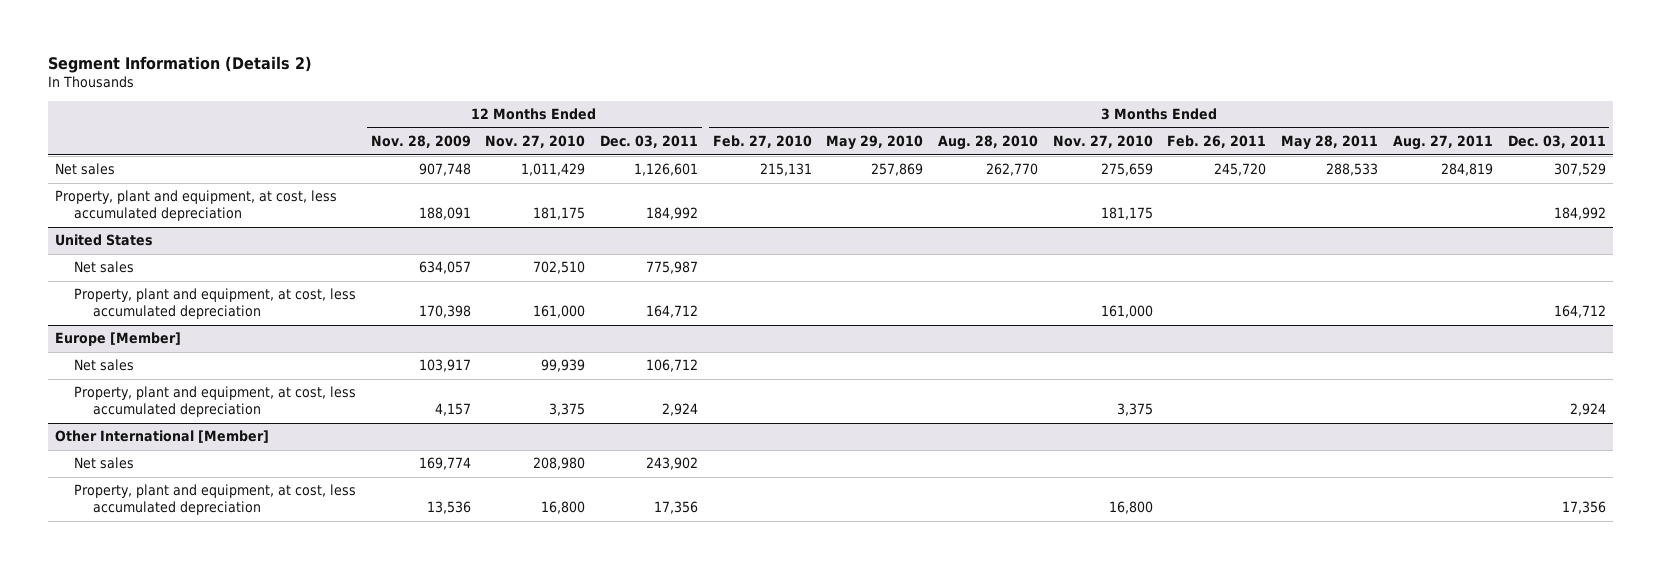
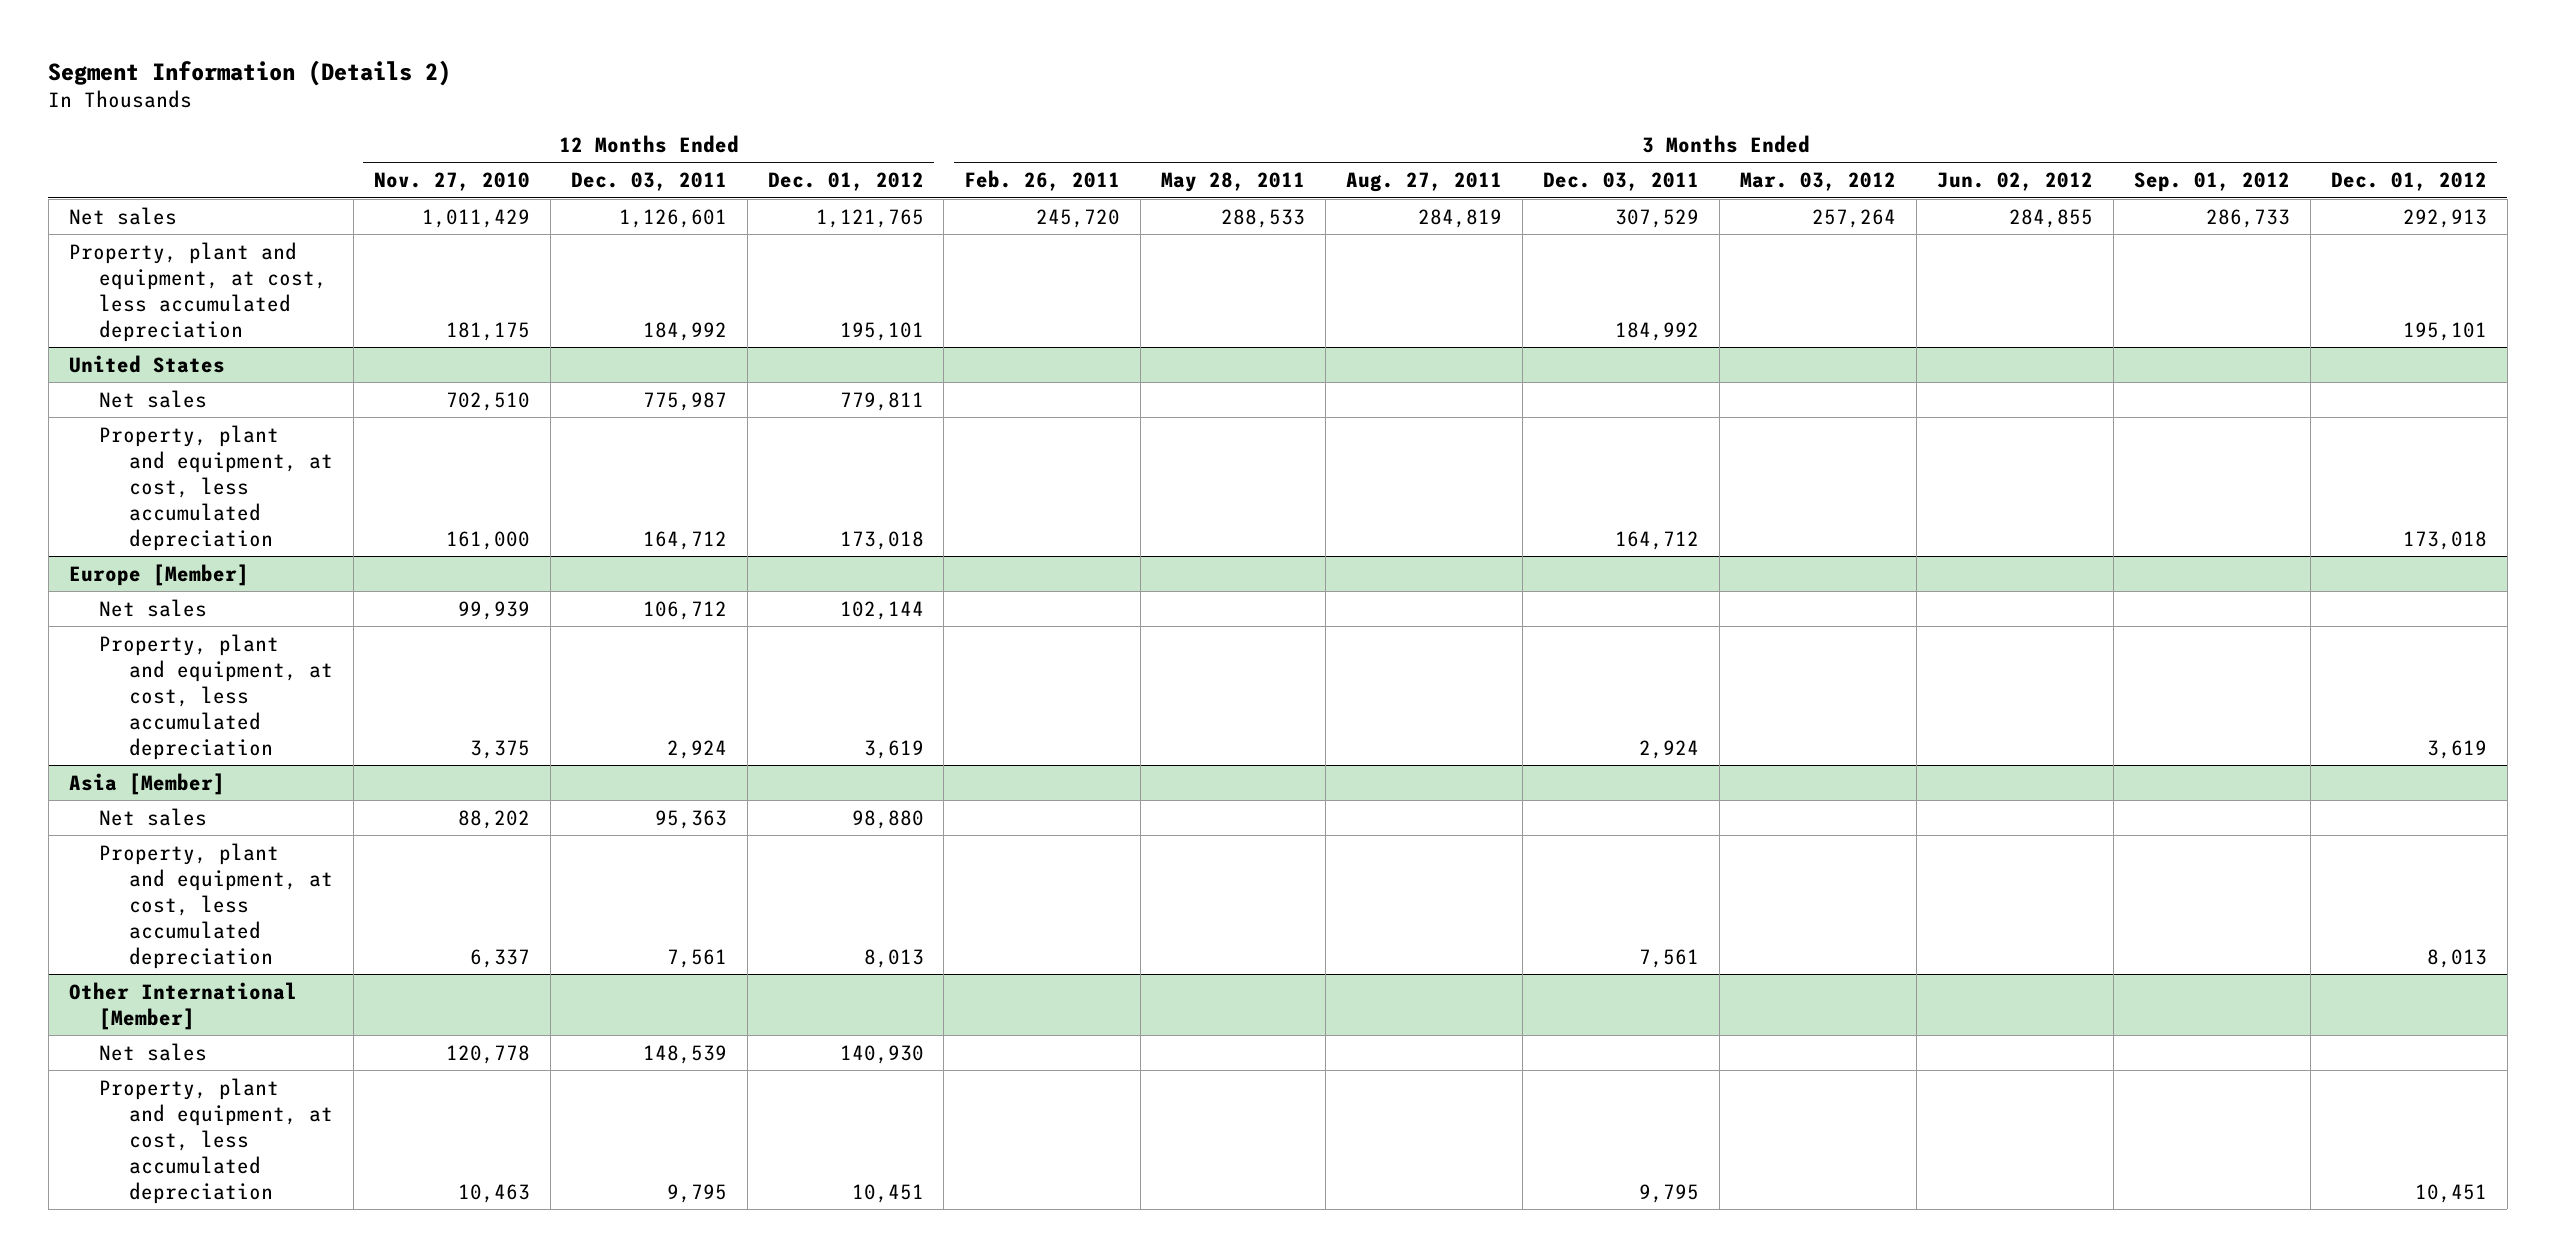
- | 12 Months Ended Nov. 28, 2009 | 12 Months Ended Nov. 27, 2010 | 12 Months Ended Dec. 03, 2011 | 3 Months Ended Feb. 27, 2010 | 3 Months Ended May 29, 2010 | 3 Months Ended Aug. 28, 2010 | 3 Months Ended Nov. 27, 2010 | 3 Months Ended Feb. 26, 2011 | 3 Months Ended May 28, 2011 | 3 Months Ended Aug. 27, 2011 | 3 Months Ended Dec. 03, 2011
+ | 12 Months Ended Nov. 27, 2010 | 12 Months Ended Dec. 03, 2011 | 12 Months Ended Dec. 01, 2012 | 3 Months Ended Feb. 26, 2011 | 3 Months Ended May 28, 2011 | 3 Months Ended Aug. 27, 2011 | 3 Months Ended Dec. 03, 2011 | 3 Months Ended Mar. 03, 2012 | 3 Months Ended Jun. 02, 2012 | 3 Months Ended Sep. 01, 2012 | 3 Months Ended Dec. 01, 2012
+ Asia [Member]
+ Net sales | 88,202 | 95,363 | 98,880 | | | | | | | |
+ Property, plant and equipment, at cost, less accumulated depreciation | 6,337 | 7,561 | 8,013 | | | | 7,561 | | | | 8,013
@ Other International [Member]
- Net sales | 169,774 | 208,980 | 243,902 | | | | | | | |
- Property, plant and equipment, at cost, less accumulated depreciation | 13,536 | 16,800 | 17,356 | | | | 16,800 | | | | 17,356
+ Net sales | 120,778 | 148,539 | 140,930 | | | | | | | |
+ Property, plant and equipment, at cost, less accumulated depreciation | 10,463 | 9,795 | 10,451 | | | | 9,795 | | | | 10,451

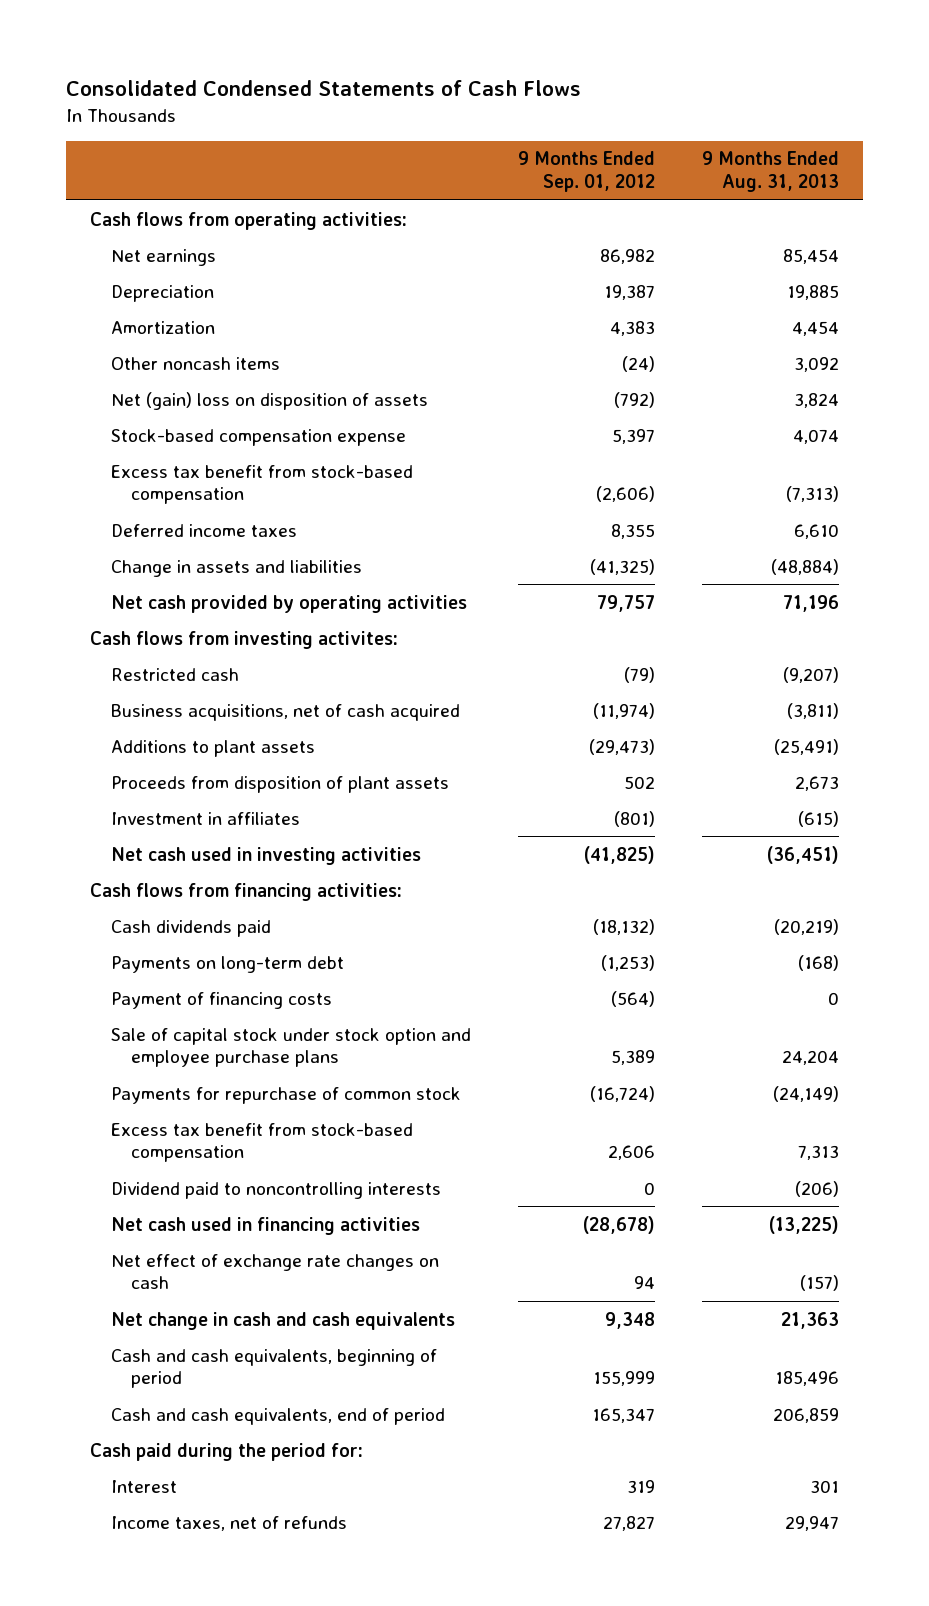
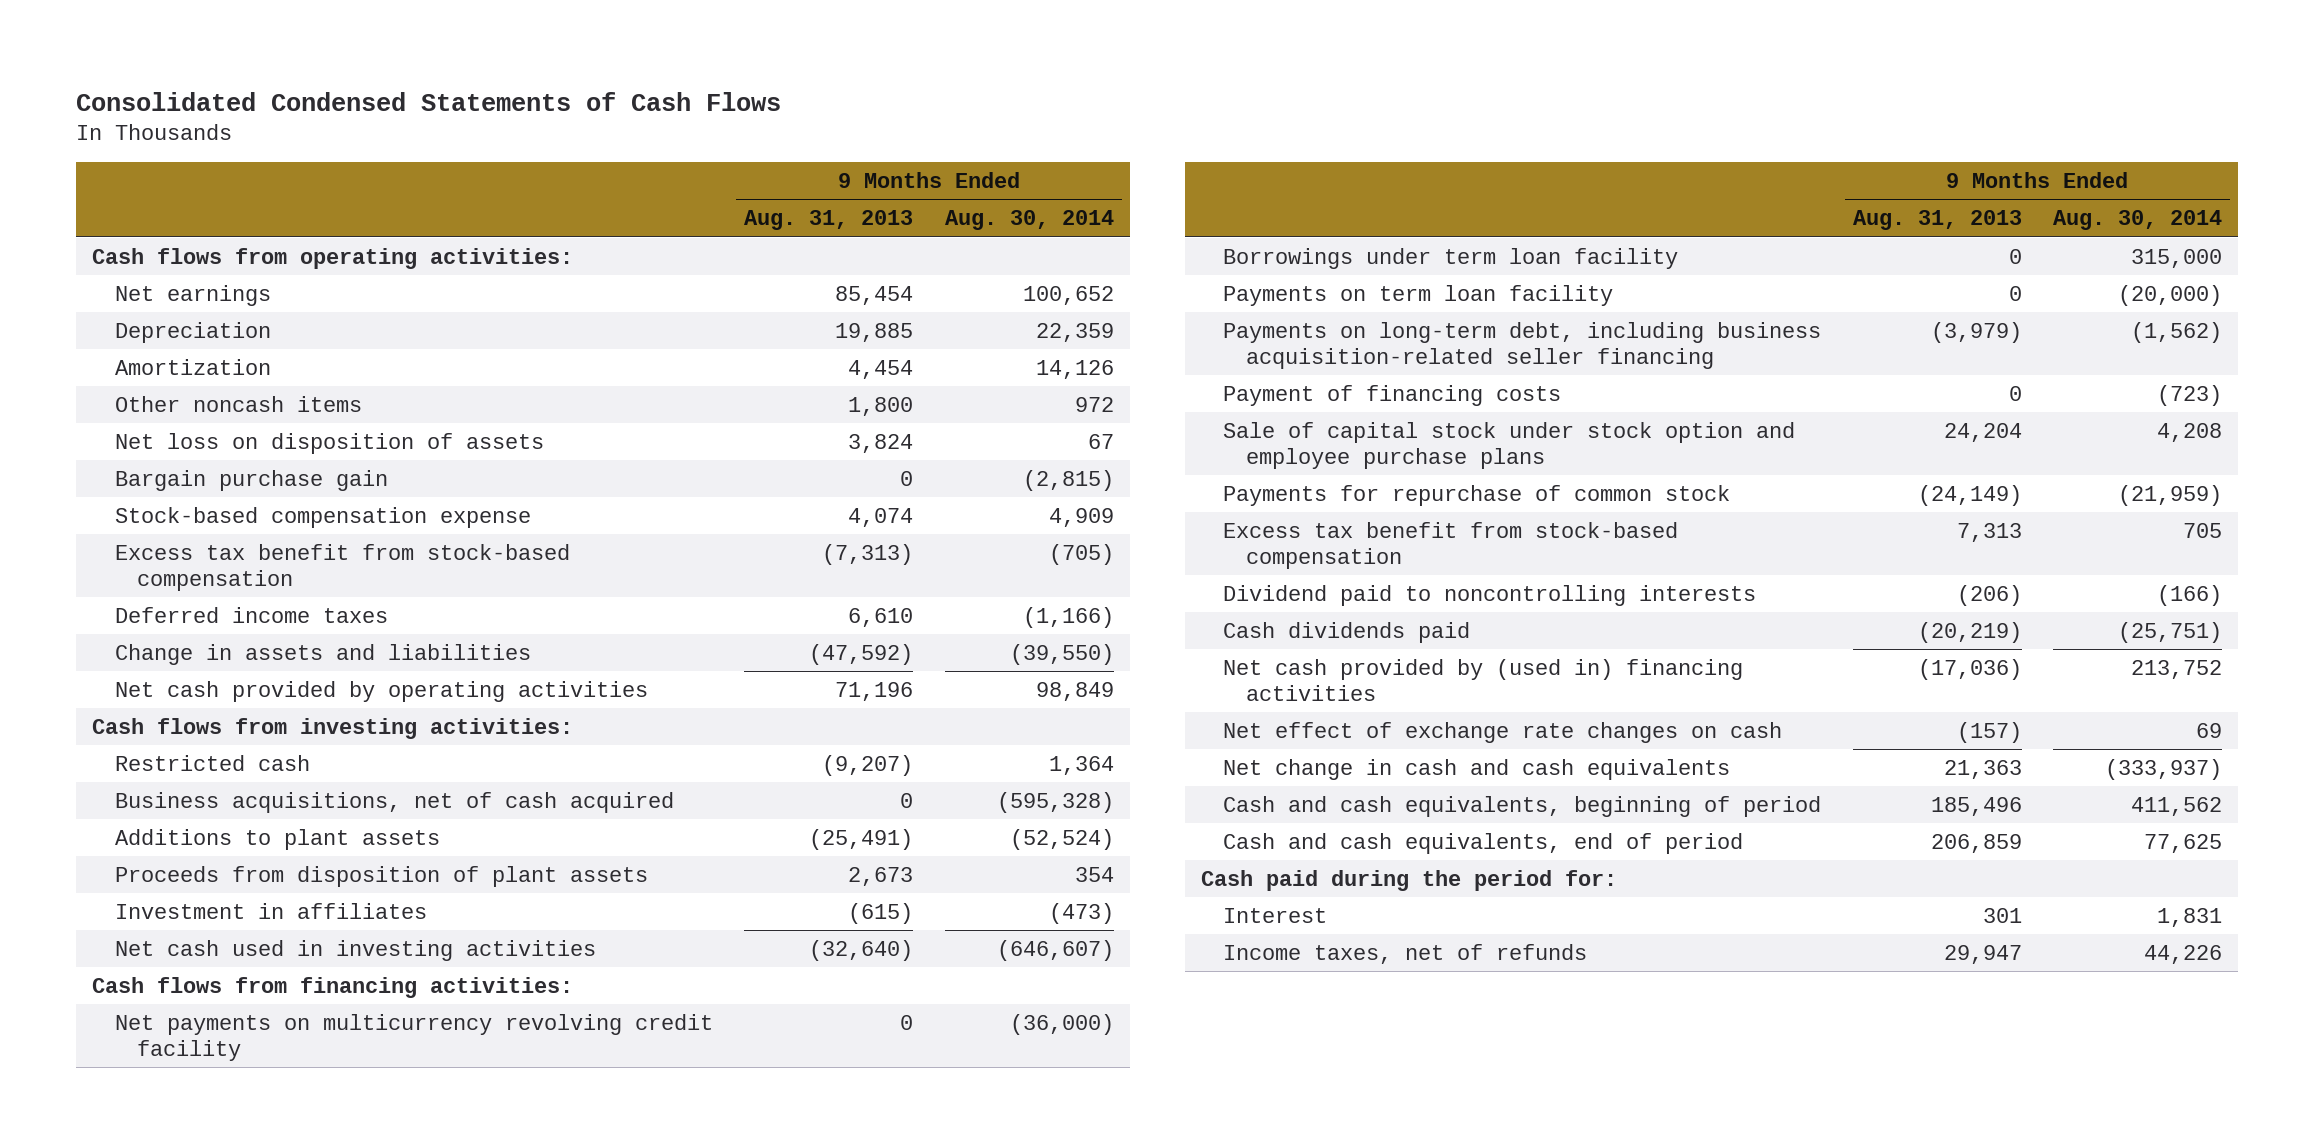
- | 9 Months Ended Sep. 01, 2012 | 9 Months Ended Aug. 31, 2013
+ | 9 Months Ended Aug. 31, 2013 | 9 Months Ended Aug. 30, 2014
- Other noncash items | (24) | 3,092
- Net (gain) loss on disposition of assets | (792) | 3,824
+ Other noncash items | 1,800 | 972
+ Net loss on disposition of assets | 3,824 | 67
+ Bargain purchase gain | 0 | (2,815)
- Change in assets and liabilities | (41,325) | (48,884)
+ Change in assets and liabilities | (47,592) | (39,550)
- Cash flows from investing activites:
+ Cash flows from investing activities:
- Business acquisitions, net of cash acquired | (11,974) | (3,811)
+ Business acquisitions, net of cash acquired | 0 | (595,328)
- Net cash used in investing activities | (41,825) | (36,451)
+ Net cash used in investing activities | (32,640) | (646,607)
- Payments on long-term debt | (1,253) | (168)
+ Net payments on multicurrency revolving credit facility | 0 | (36,000)
+ Borrowings under term loan facility | 0 | 315,000
+ Payments on term loan facility | 0 | (20,000)
+ Payments on long-term debt, including business acquisition-related seller financing | (3,979) | (1,562)
- Net cash used in financing activities | (28,678) | (13,225)
moved down: Cash dividends paid | (20,219) | (25,751)
+ Net cash provided by (used in) financing activities | (17,036) | 213,752

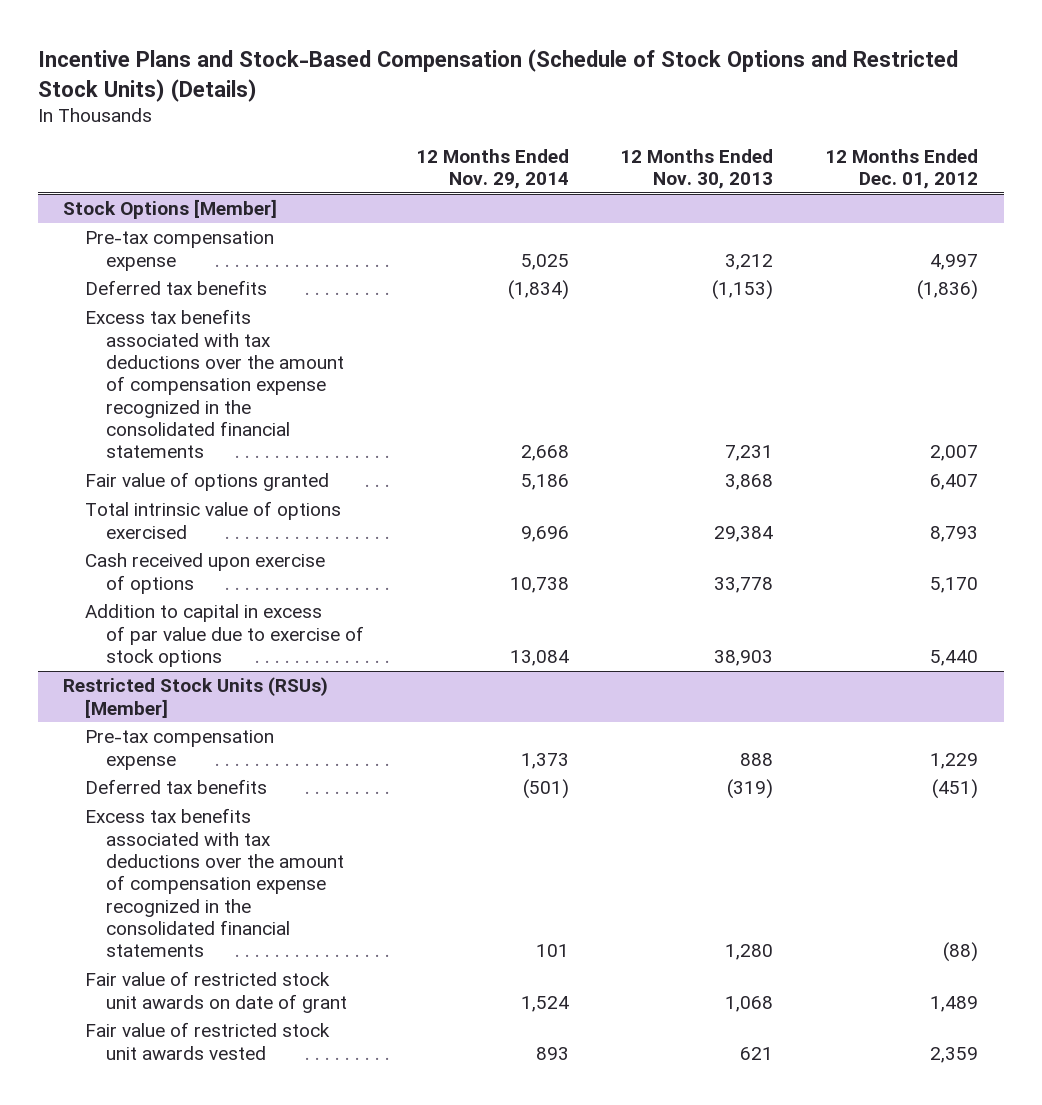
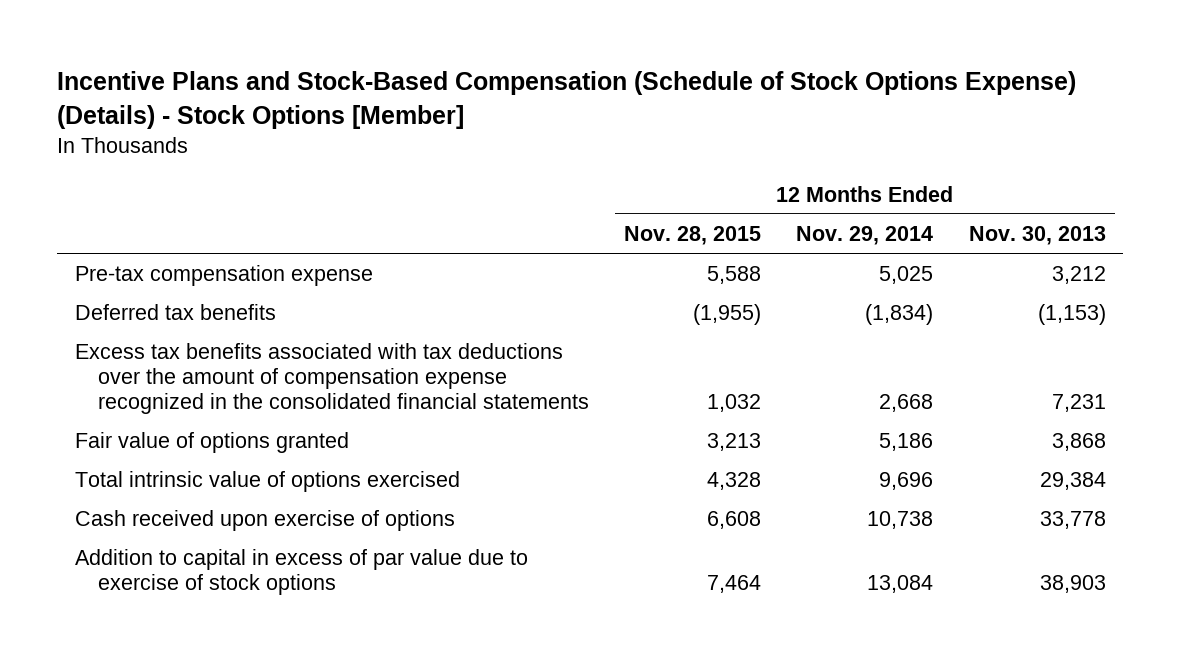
- Incentive Plans and Stock-Based Compensation (Schedule of Stock Options and Restricted Stock Units) (Details)
+ Incentive Plans and Stock-Based Compensation (Schedule of Stock Options Expense) (Details) - Stock Options [Member]
- | 12 Months Ended Nov. 29, 2014 | 12 Months Ended Nov. 30, 2013 | 12 Months Ended Dec. 01, 2012
+ | 12 Months Ended Nov. 28, 2015 | 12 Months Ended Nov. 29, 2014 | 12 Months Ended Nov. 30, 2013
- Stock Options [Member]
- Restricted Stock Units (RSUs) [Member]
- Pre-tax compensation expense | 1,373 | 888 | 1,229
- Deferred tax benefits | (501) | (319) | (451)
- Excess tax benefits associated with tax deductions over the amount of compensation expense recognized in the consolidated financial statements | 101 | 1,280 | (88)
- Fair value of restricted stock unit awards on date of grant | 1,524 | 1,068 | 1,489
- Fair value of restricted stock unit awards vested | 893 | 621 | 2,359

